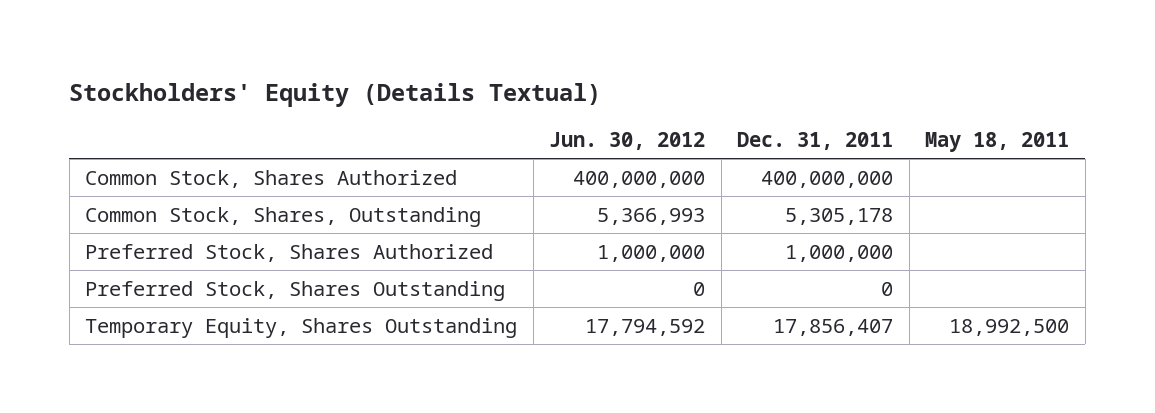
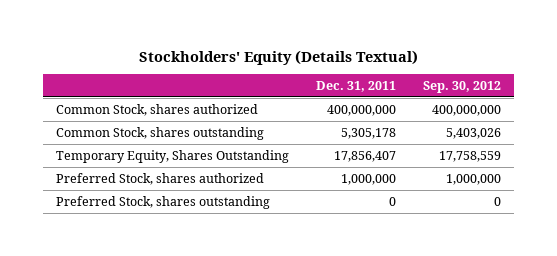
- | Jun. 30, 2012 | Dec. 31, 2011 | May 18, 2011
+ | Dec. 31, 2011 | Sep. 30, 2012
- Common Stock, Shares Authorized | 400,000,000 | 400,000,000 |
- Common Stock, Shares, Outstanding | 5,366,993 | 5,305,178 |
- Preferred Stock, Shares Authorized | 1,000,000 | 1,000,000 |
- Preferred Stock, Shares Outstanding | 0 | 0 |
+ Common Stock, shares authorized | 400,000,000 | 400,000,000
+ Common Stock, shares outstanding | 5,305,178 | 5,403,026
+ Preferred Stock, shares authorized | 1,000,000 | 1,000,000
+ Preferred Stock, shares outstanding | 0 | 0

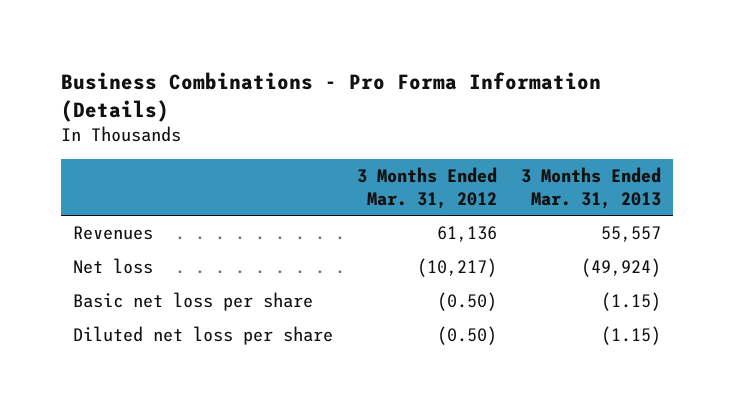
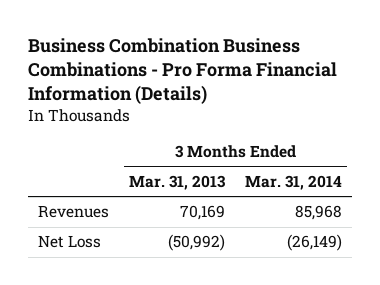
- Business Combinations - Pro Forma Information (Details)
+ Business Combination Business Combinations - Pro Forma Financial Information (Details)
- | 3 Months Ended Mar. 31, 2012 | 3 Months Ended Mar. 31, 2013
+ | 3 Months Ended Mar. 31, 2013 | 3 Months Ended Mar. 31, 2014
- Revenues | 61,136 | 55,557
- Net loss | (10,217) | (49,924)
- Basic net loss per share | (0.50) | (1.15)
- Diluted net loss per share | (0.50) | (1.15)
+ Revenues | 70,169 | 85,968
+ Net Loss | (50,992) | (26,149)

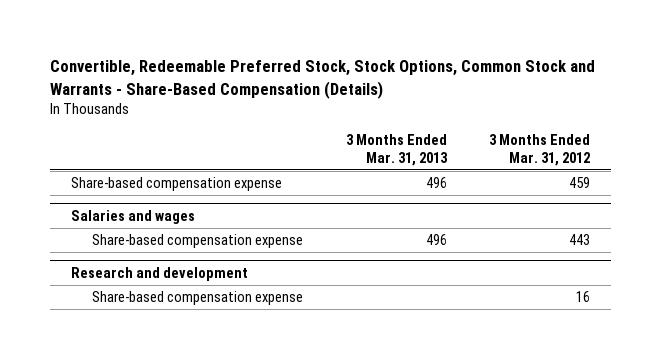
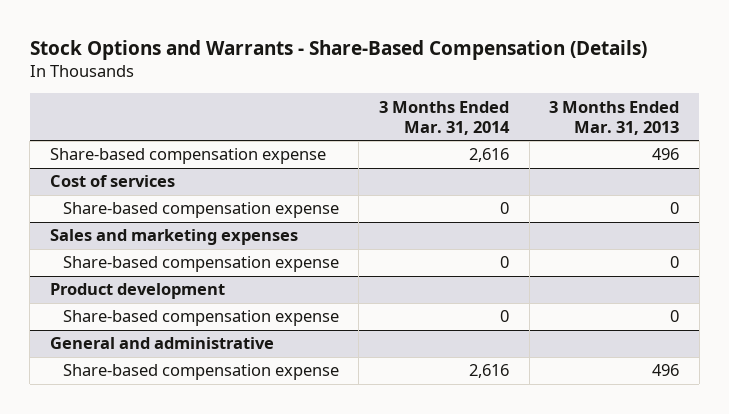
- Convertible, Redeemable Preferred Stock, Stock Options, Common Stock and Warrants - Share-Based Compensation (Details)
+ Stock Options and Warrants - Share-Based Compensation (Details)
- | 3 Months Ended Mar. 31, 2013 | 3 Months Ended Mar. 31, 2012
+ | 3 Months Ended Mar. 31, 2014 | 3 Months Ended Mar. 31, 2013
- Salaries and wages
+ Cost of services
+ Share-based compensation expense | 0 | 0
+ Sales and marketing expenses
+ Share-based compensation expense | 0 | 0
+ Product development
+ Share-based compensation expense | 0 | 0
+ General and administrative
- Research and development
- Share-based compensation expense | | 16

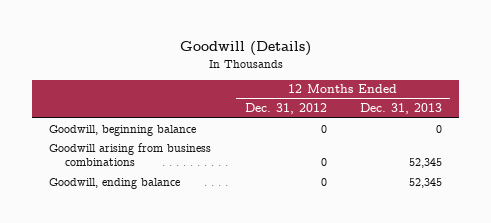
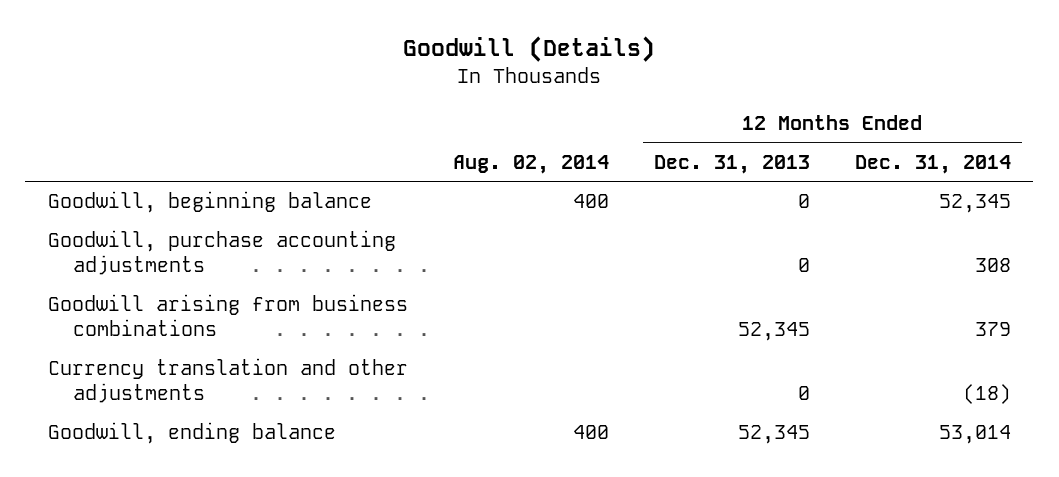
- | 12 Months Ended Dec. 31, 2012 | 12 Months Ended Dec. 31, 2013
+ | Aug. 02, 2014 | 12 Months Ended Dec. 31, 2013 | 12 Months Ended Dec. 31, 2014
+ Goodwill, purchase accounting adjustments | | 0 | 308
+ Currency translation and other adjustments | | 0 | (18)

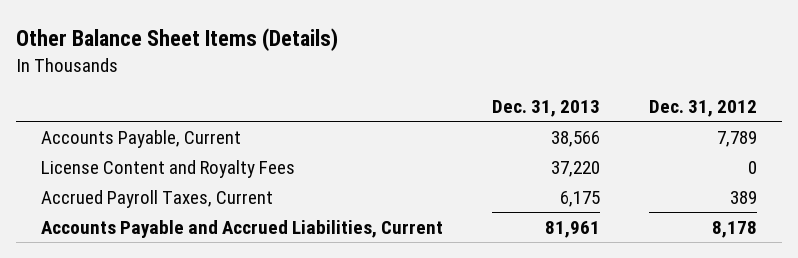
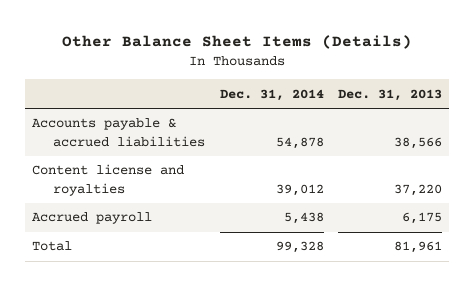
- | Dec. 31, 2013 | Dec. 31, 2012
+ | Dec. 31, 2014 | Dec. 31, 2013
- Accounts Payable, Current | 38,566 | 7,789
- License Content and Royalty Fees | 37,220 | 0
- Accrued Payroll Taxes, Current | 6,175 | 389
- Accounts Payable and Accrued Liabilities, Current | 81,961 | 8,178
+ Accounts payable & accrued liabilities | 54,878 | 38,566
+ Content license and royalties | 39,012 | 37,220
+ Accrued payroll | 5,438 | 6,175
+ Total | 99,328 | 81,961

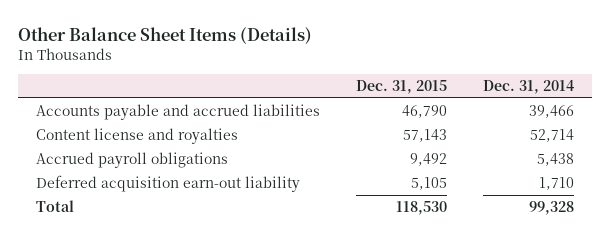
- | Dec. 31, 2014 | Dec. 31, 2013
+ | Dec. 31, 2015 | Dec. 31, 2014
- Accounts payable & accrued liabilities | 54,878 | 38,566
- Content license and royalties | 39,012 | 37,220
- Accrued payroll | 5,438 | 6,175
+ Accounts payable and accrued liabilities | 46,790 | 39,466
+ Content license and royalties | 57,143 | 52,714
+ Accrued payroll obligations | 9,492 | 5,438
+ Deferred acquisition earn-out liability | 5,105 | 1,710

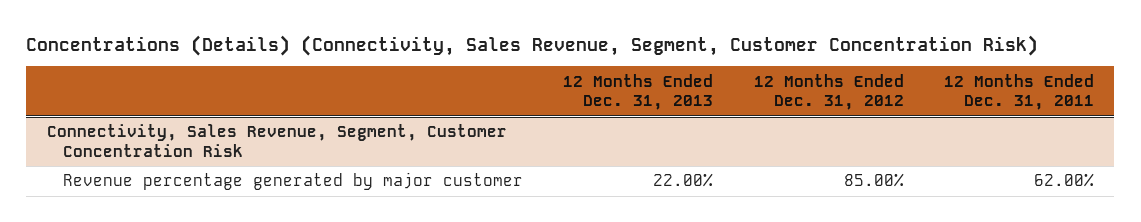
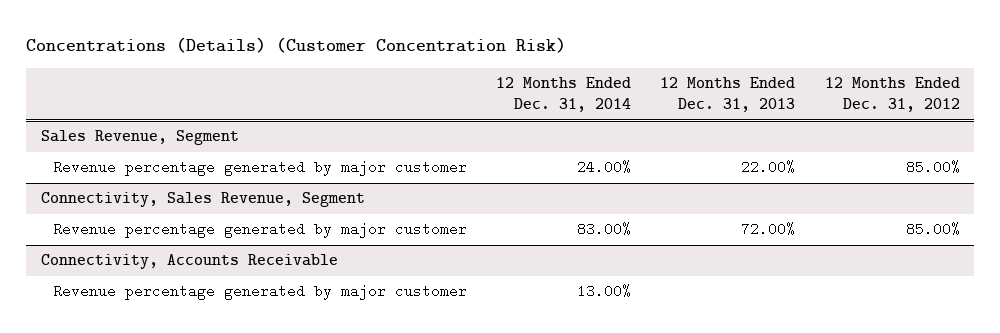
- Concentrations (Details) (Connectivity, Sales Revenue, Segment, Customer Concentration Risk)
+ Concentrations (Details) (Customer Concentration Risk)
- | 12 Months Ended Dec. 31, 2013 | 12 Months Ended Dec. 31, 2012 | 12 Months Ended Dec. 31, 2011
+ | 12 Months Ended Dec. 31, 2014 | 12 Months Ended Dec. 31, 2013 | 12 Months Ended Dec. 31, 2012
- Connectivity, Sales Revenue, Segment, Customer Concentration Risk
+ Sales Revenue, Segment
+ Connectivity, Sales Revenue, Segment
+ Revenue percentage generated by major customer | 83.00% | 72.00% | 85.00%
+ Connectivity, Accounts Receivable
+ Revenue percentage generated by major customer | 13.00% | |

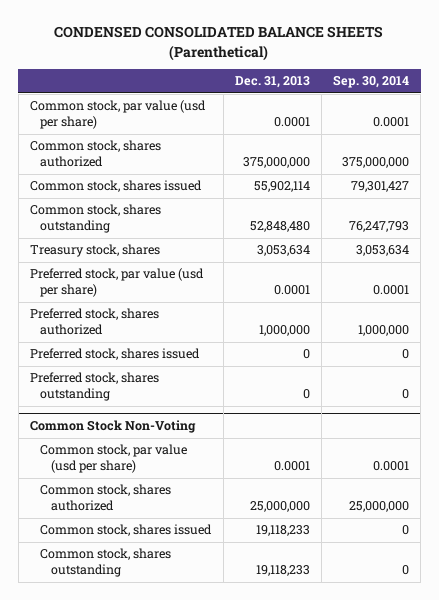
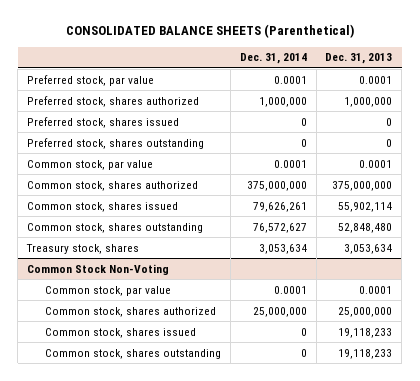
- CONDENSED CONSOLIDATED BALANCE SHEETS (Parenthetical)
+ CONSOLIDATED BALANCE SHEETS (Parenthetical)
- | Dec. 31, 2013 | Sep. 30, 2014
+ | Dec. 31, 2014 | Dec. 31, 2013
- Common stock, par value (usd per share) | 0.0001 | 0.0001
+ Preferred stock, par value | 0.0001 | 0.0001
moved up: Preferred stock, shares authorized | 1,000,000 | 1,000,000
moved up: Preferred stock, shares issued | 0 | 0
moved up: Preferred stock, shares outstanding | 0 | 0
+ Common stock, par value | 0.0001 | 0.0001
- Preferred stock, par value (usd per share) | 0.0001 | 0.0001
@ Common Stock Non-Voting
- Common stock, par value (usd per share) | 0.0001 | 0.0001
+ Common stock, par value | 0.0001 | 0.0001

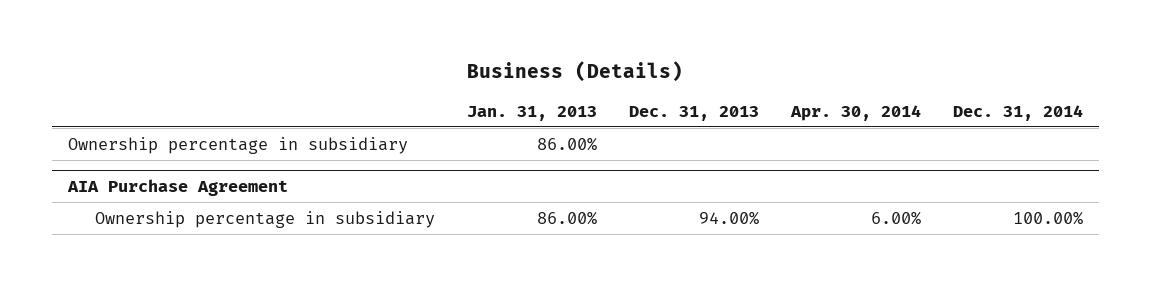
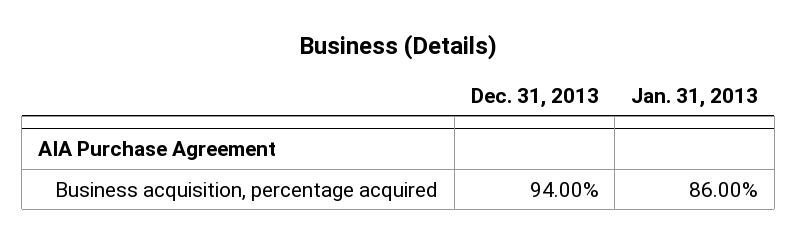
- | Jan. 31, 2013 | Dec. 31, 2013 | Apr. 30, 2014 | Dec. 31, 2014
+ | Dec. 31, 2013 | Jan. 31, 2013
- Ownership percentage in subsidiary | 86.00% | | |
@ AIA Purchase Agreement
- Ownership percentage in subsidiary | 86.00% | 94.00% | 6.00% | 100.00%
+ Business acquisition, percentage acquired | 94.00% | 86.00%

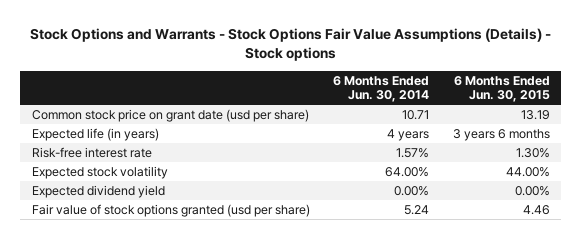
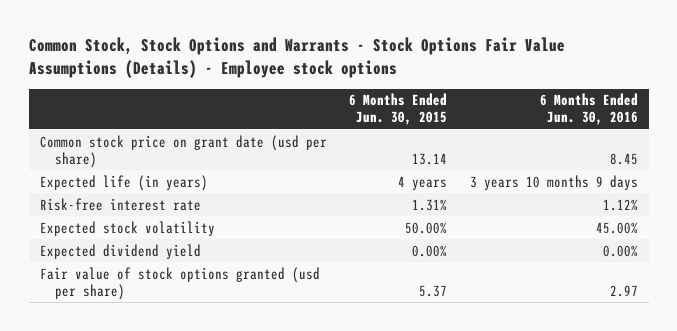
- Stock Options and Warrants - Stock Options Fair Value Assumptions (Details) - Stock options
+ Common Stock, Stock Options and Warrants - Stock Options Fair Value Assumptions (Details) - Employee stock options
- | 6 Months Ended Jun. 30, 2014 | 6 Months Ended Jun. 30, 2015
+ | 6 Months Ended Jun. 30, 2015 | 6 Months Ended Jun. 30, 2016
- Common stock price on grant date (usd per share) | 10.71 | 13.19
- Expected life (in years) | 4 years | 3 years 6 months
- Risk-free interest rate | 1.57% | 1.30%
- Expected stock volatility | 64.00% | 44.00%
+ Common stock price on grant date (usd per share) | 13.14 | 8.45
+ Expected life (in years) | 4 years | 3 years 10 months 9 days
+ Risk-free interest rate | 1.31% | 1.12%
+ Expected stock volatility | 50.00% | 45.00%
- Fair value of stock options granted (usd per share) | 5.24 | 4.46
+ Fair value of stock options granted (usd per share) | 5.37 | 2.97

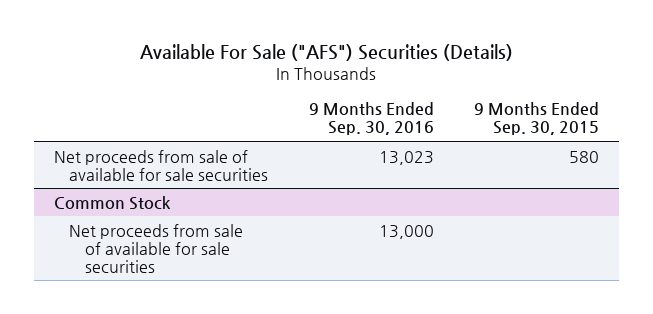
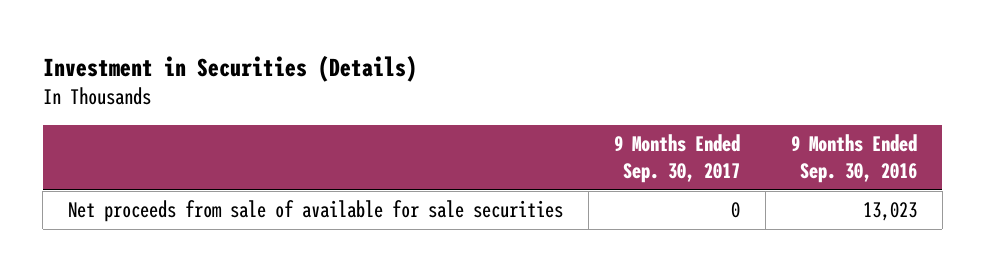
- Available For Sale ("AFS") Securities (Details)
+ Investment in Securities (Details)
- | 9 Months Ended Sep. 30, 2016 | 9 Months Ended Sep. 30, 2015
+ | 9 Months Ended Sep. 30, 2017 | 9 Months Ended Sep. 30, 2016
- Common Stock
- Net proceeds from sale of available for sale securities | 13,000 |

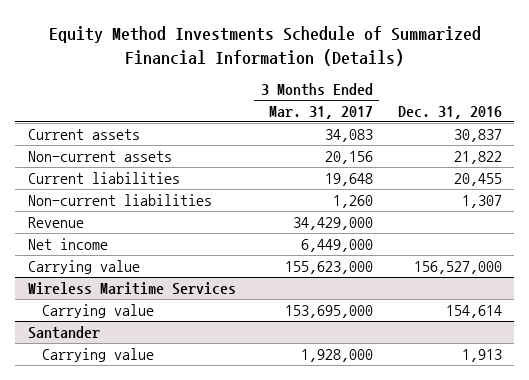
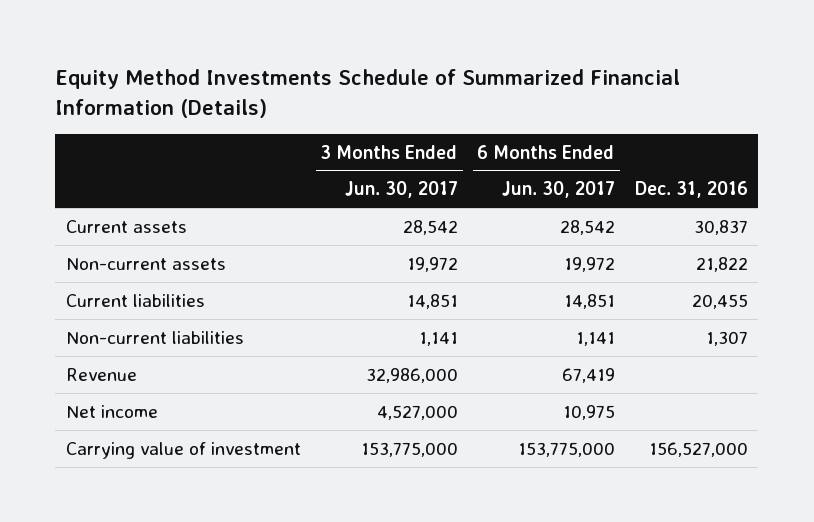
- | 3 Months Ended Mar. 31, 2017 | Dec. 31, 2016
+ | 3 Months Ended Jun. 30, 2017 | 6 Months Ended Jun. 30, 2017 | Dec. 31, 2016
- Carrying value | 155,623,000 | 156,527,000
- Wireless Maritime Services
- Carrying value | 153,695,000 | 154,614
- Santander
- Carrying value | 1,928,000 | 1,913
+ Carrying value of investment | 153,775,000 | 153,775,000 | 156,527,000

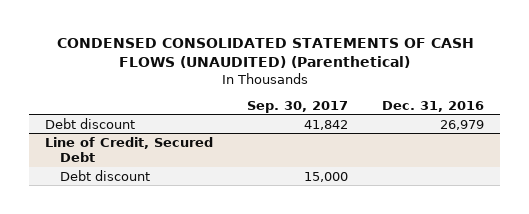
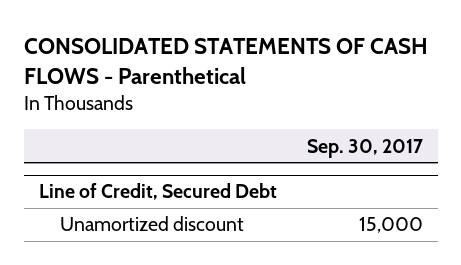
- CONDENSED CONSOLIDATED STATEMENTS OF CASH FLOWS (UNAUDITED) (Parenthetical)
+ CONSOLIDATED STATEMENTS OF CASH FLOWS - Parenthetical
- | Sep. 30, 2017 | Dec. 31, 2016
+ | Sep. 30, 2017
- Debt discount | 41,842 | 26,979
@ Line of Credit, Secured Debt
- Debt discount | 15,000 |
+ Unamortized discount | 15,000

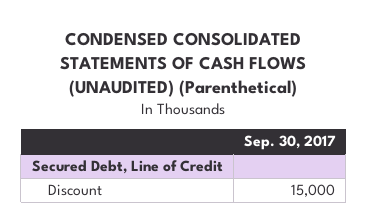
- CONSOLIDATED STATEMENTS OF CASH FLOWS - Parenthetical
+ CONDENSED CONSOLIDATED STATEMENTS OF CASH FLOWS (UNAUDITED) (Parenthetical)
- Line of Credit, Secured Debt
- Unamortized discount | 15,000
+ Secured Debt, Line of Credit
+ Discount | 15,000

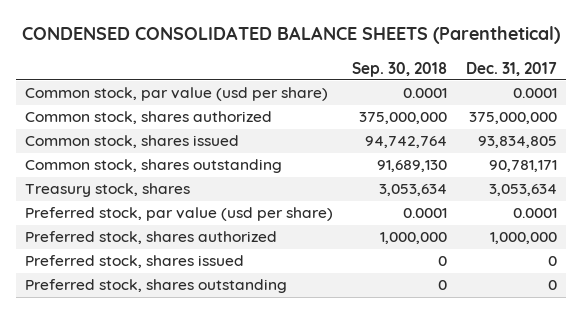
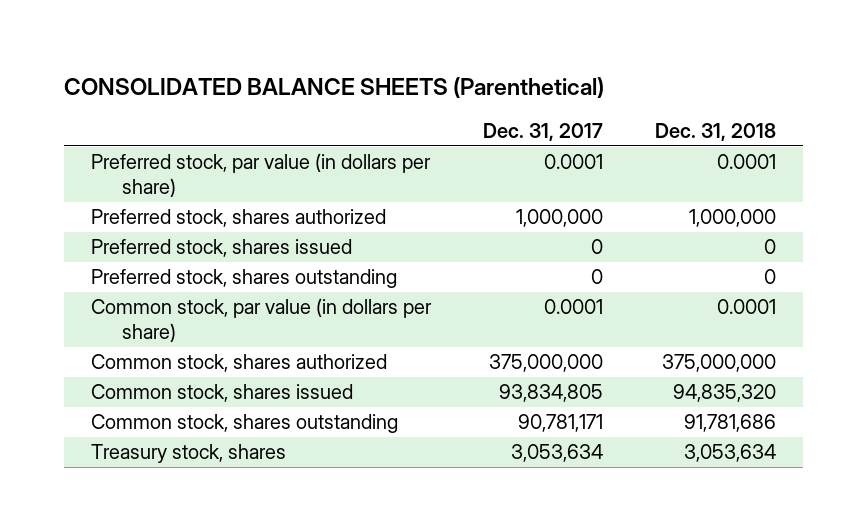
- CONDENSED CONSOLIDATED BALANCE SHEETS (Parenthetical)
+ CONSOLIDATED BALANCE SHEETS (Parenthetical)
- | Sep. 30, 2018 | Dec. 31, 2017
+ | Dec. 31, 2017 | Dec. 31, 2018
- Common stock, par value (usd per share) | 0.0001 | 0.0001
+ Preferred stock, par value (in dollars per share) | 0.0001 | 0.0001
moved up: Preferred stock, shares authorized | 1,000,000 | 1,000,000
moved up: Preferred stock, shares issued | 0 | 0
moved up: Preferred stock, shares outstanding | 0 | 0
+ Common stock, par value (in dollars per share) | 0.0001 | 0.0001
- Preferred stock, par value (usd per share) | 0.0001 | 0.0001

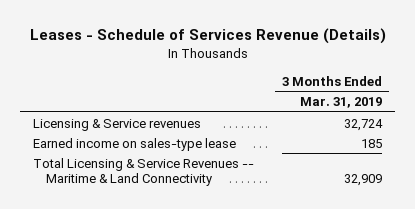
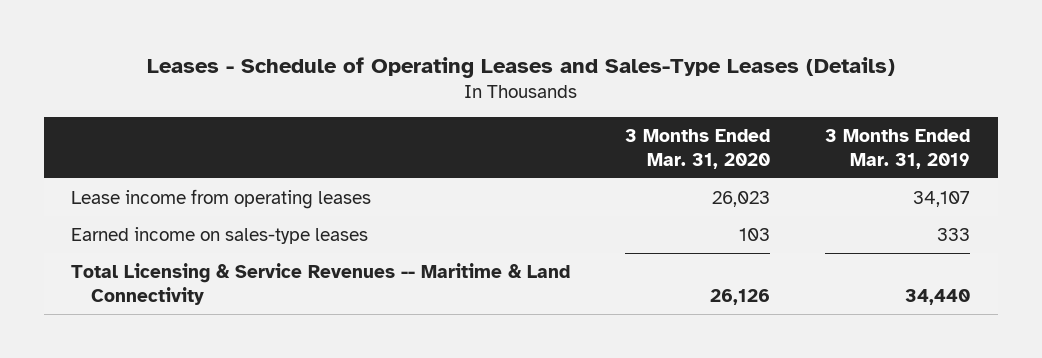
- Leases - Schedule of Services Revenue (Details)
+ Leases - Schedule of Operating Leases and Sales-Type Leases (Details)
- | 3 Months Ended Mar. 31, 2019
+ | 3 Months Ended Mar. 31, 2020 | 3 Months Ended Mar. 31, 2019
- Licensing & Service revenues | 32,724
- Earned income on sales-type lease | 185
- Total Licensing & Service Revenues -- Maritime & Land Connectivity | 32,909
+ Lease income from operating leases | 26,023 | 34,107
+ Earned income on sales-type leases | 103 | 333
+ Total Licensing & Service Revenues -- Maritime & Land Connectivity | 26,126 | 34,440

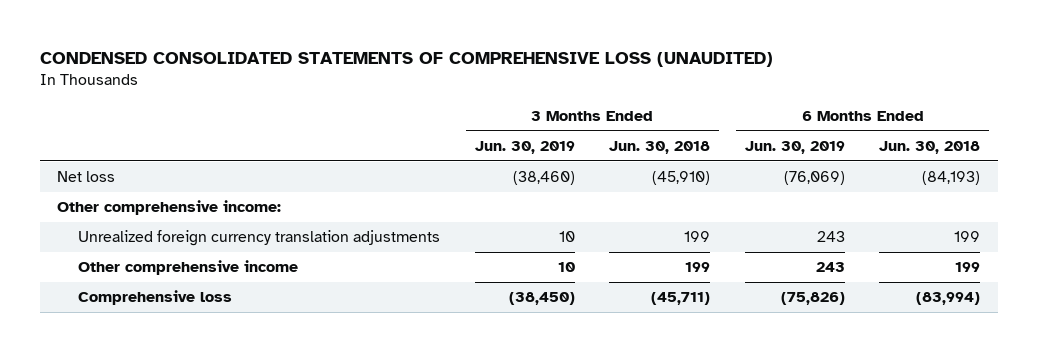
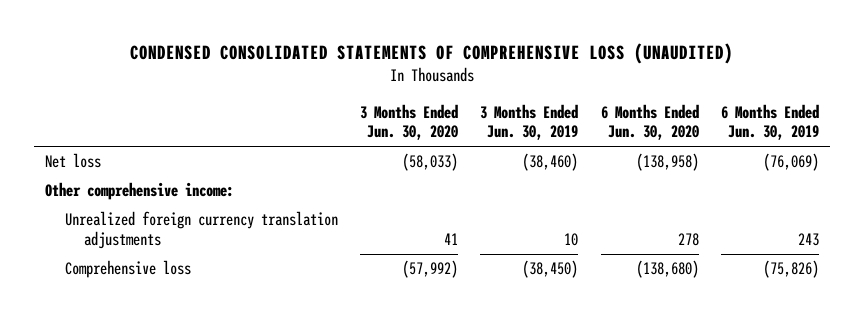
- | 3 Months Ended Jun. 30, 2019 | 3 Months Ended Jun. 30, 2018 | 6 Months Ended Jun. 30, 2019 | 6 Months Ended Jun. 30, 2018
+ | 3 Months Ended Jun. 30, 2020 | 3 Months Ended Jun. 30, 2019 | 6 Months Ended Jun. 30, 2020 | 6 Months Ended Jun. 30, 2019
- Other comprehensive income | 10 | 199 | 243 | 199

